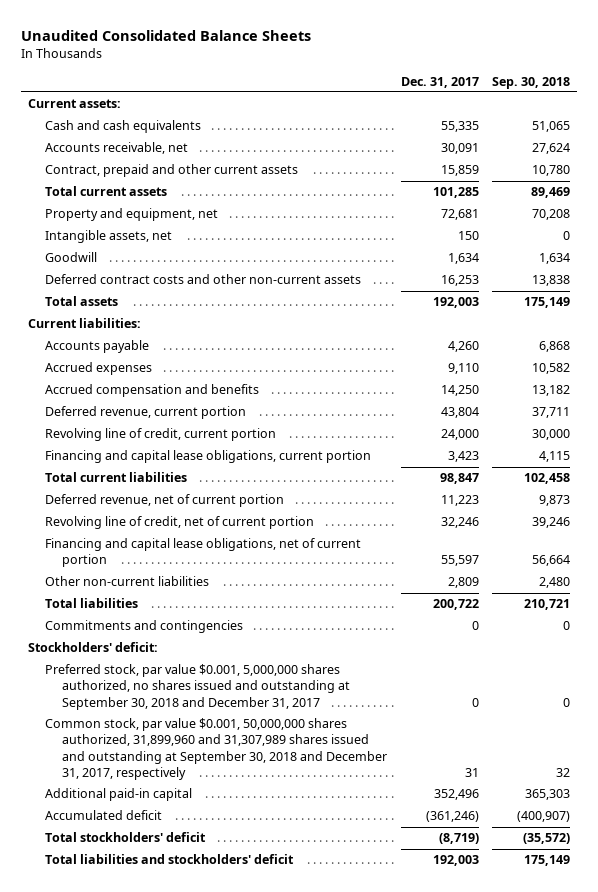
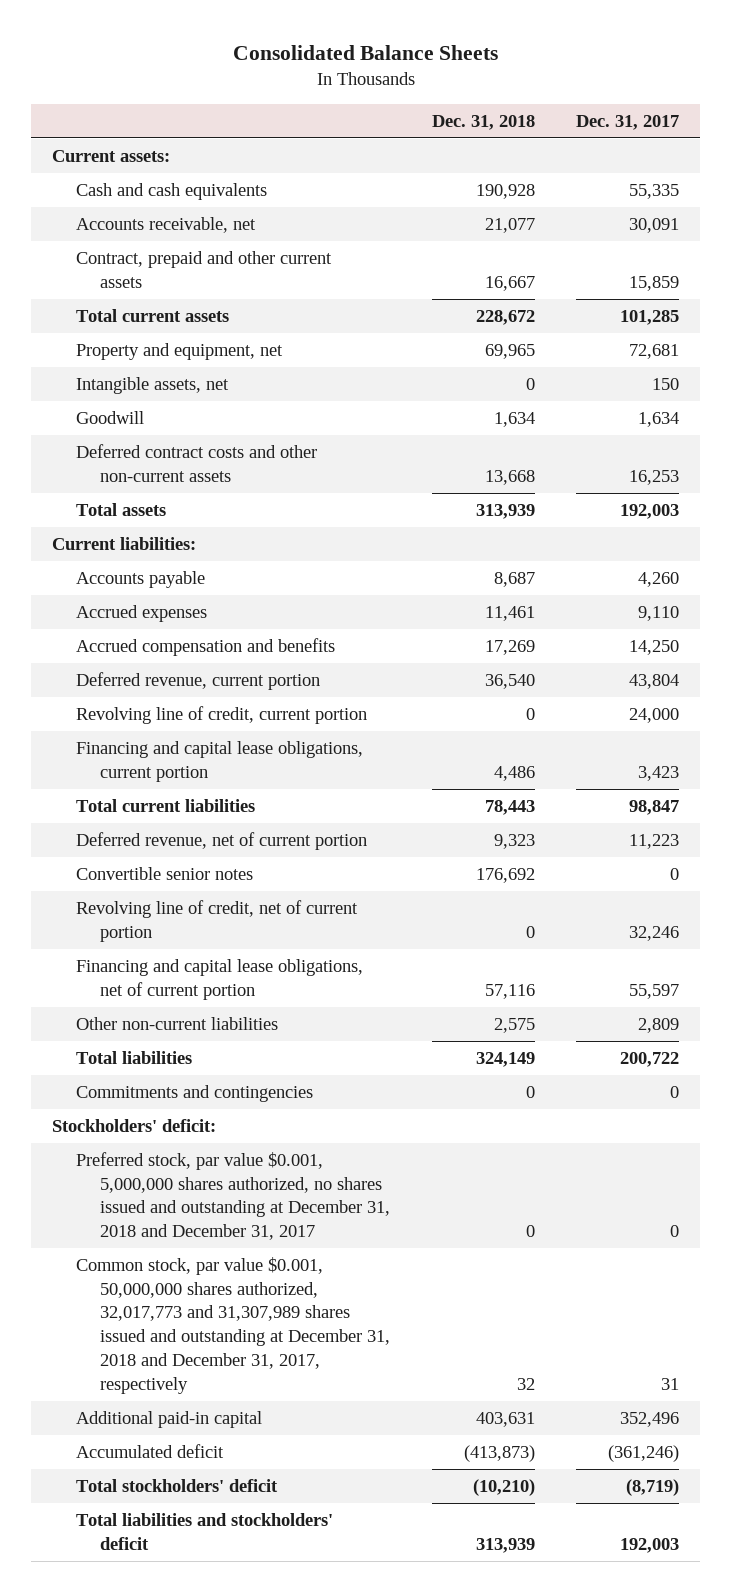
- Unaudited Consolidated Balance Sheets
+ Consolidated Balance Sheets
- | Dec. 31, 2017 | Sep. 30, 2018
+ | Dec. 31, 2018 | Dec. 31, 2017
+ Convertible senior notes | 176,692 | 0
- Preferred stock, par value $0.001, 5,000,000 shares authorized, no shares issued and outstanding at September 30, 2018 and December 31, 2017 | 0 | 0
- Common stock, par value $0.001, 50,000,000 shares authorized, 31,899,960 and 31,307,989 shares issued and outstanding at September 30, 2018 and December 31, 2017, respectively | 31 | 32
+ Preferred stock, par value $0.001, 5,000,000 shares authorized, no shares issued and outstanding at December 31, 2018 and December 31, 2017 | 0 | 0
+ Common stock, par value $0.001, 50,000,000 shares authorized, 32,017,773 and 31,307,989 shares issued and outstanding at December 31, 2018 and December 31, 2017, respectively | 32 | 31

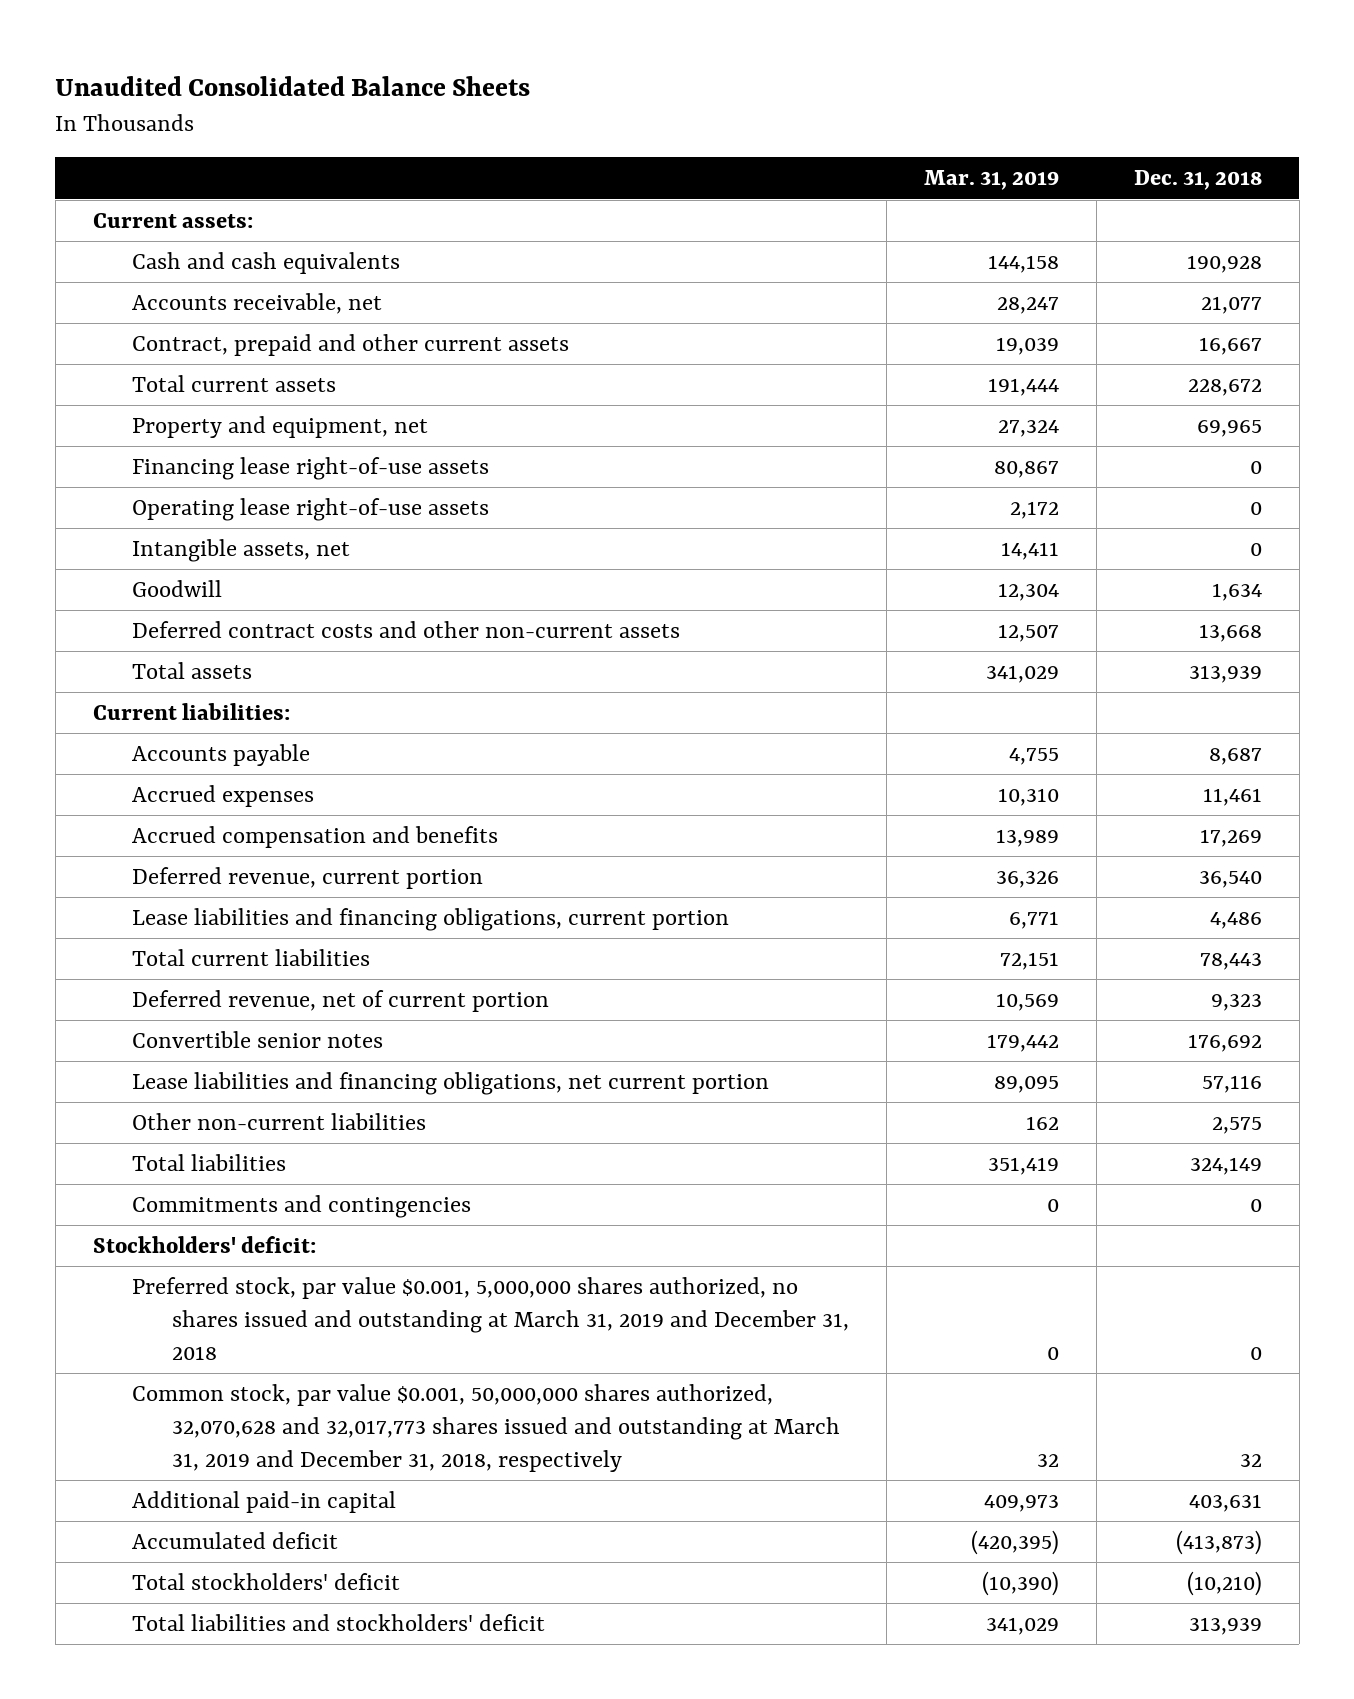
- Consolidated Balance Sheets
+ Unaudited Consolidated Balance Sheets
- | Dec. 31, 2018 | Dec. 31, 2017
+ | Mar. 31, 2019 | Dec. 31, 2018
+ Financing lease right-of-use assets | 80,867 | 0
+ Operating lease right-of-use assets | 2,172 | 0
- Revolving line of credit, current portion | 0 | 24,000
- Financing and capital lease obligations, current portion | 4,486 | 3,423
+ Lease liabilities and financing obligations, current portion | 6,771 | 4,486
- Revolving line of credit, net of current portion | 0 | 32,246
- Financing and capital lease obligations, net of current portion | 57,116 | 55,597
+ Lease liabilities and financing obligations, net current portion | 89,095 | 57,116
- Preferred stock, par value $0.001, 5,000,000 shares authorized, no shares issued and outstanding at December 31, 2018 and December 31, 2017 | 0 | 0
- Common stock, par value $0.001, 50,000,000 shares authorized, 32,017,773 and 31,307,989 shares issued and outstanding at December 31, 2018 and December 31, 2017, respectively | 32 | 31
+ Preferred stock, par value $0.001, 5,000,000 shares authorized, no shares issued and outstanding at March 31, 2019 and December 31, 2018 | 0 | 0
+ Common stock, par value $0.001, 50,000,000 shares authorized, 32,070,628 and 32,017,773 shares issued and outstanding at March 31, 2019 and December 31, 2018, respectively | 32 | 32

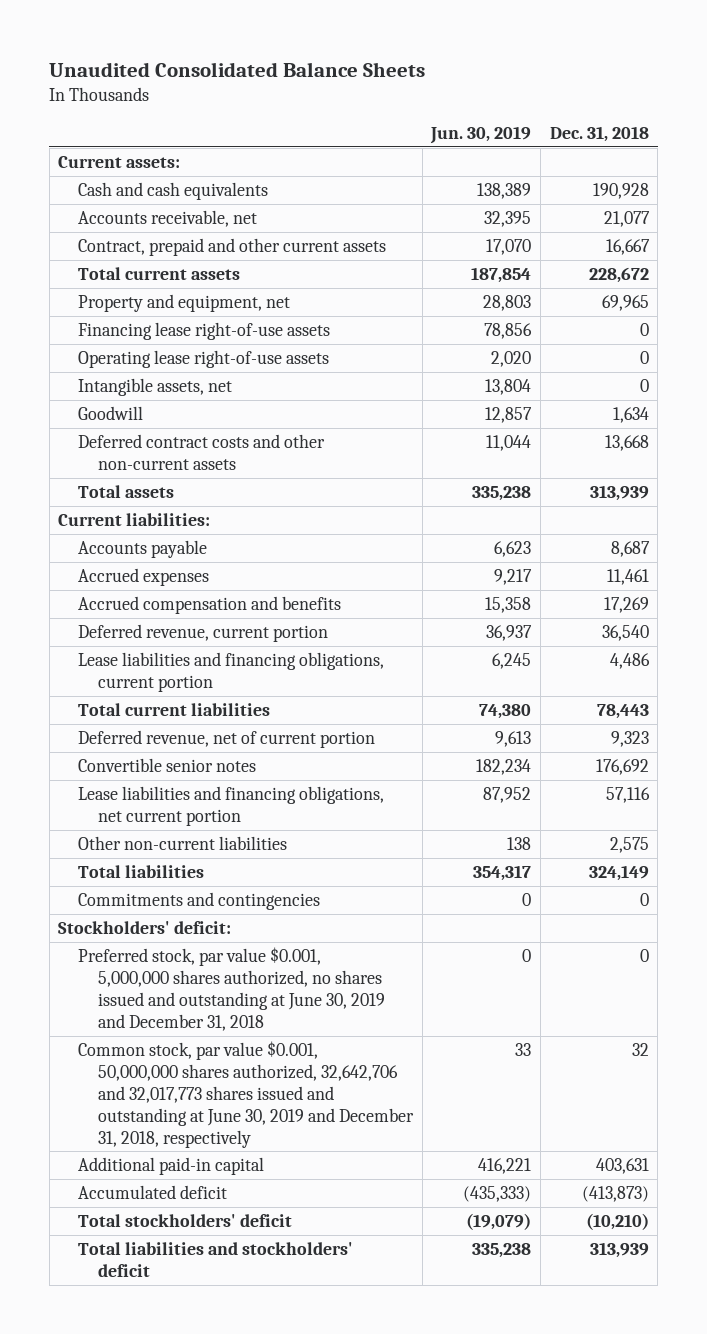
- | Mar. 31, 2019 | Dec. 31, 2018
+ | Jun. 30, 2019 | Dec. 31, 2018
- Preferred stock, par value $0.001, 5,000,000 shares authorized, no shares issued and outstanding at March 31, 2019 and December 31, 2018 | 0 | 0
- Common stock, par value $0.001, 50,000,000 shares authorized, 32,070,628 and 32,017,773 shares issued and outstanding at March 31, 2019 and December 31, 2018, respectively | 32 | 32
+ Preferred stock, par value $0.001, 5,000,000 shares authorized, no shares issued and outstanding at June 30, 2019 and December 31, 2018 | 0 | 0
+ Common stock, par value $0.001, 50,000,000 shares authorized, 32,642,706 and 32,017,773 shares issued and outstanding at June 30, 2019 and December 31, 2018, respectively | 33 | 32

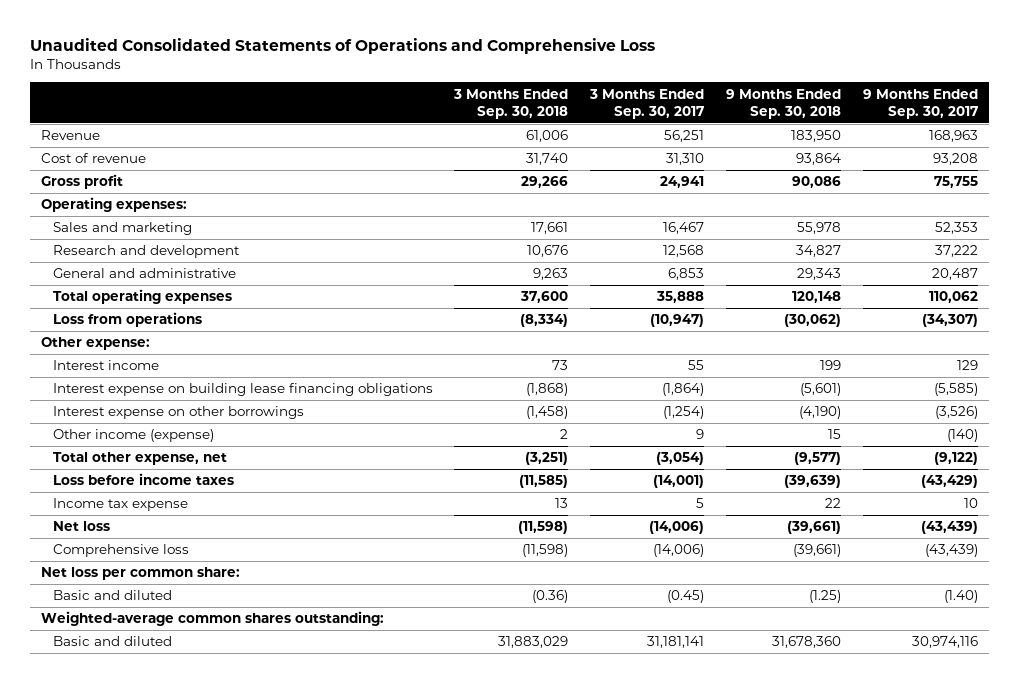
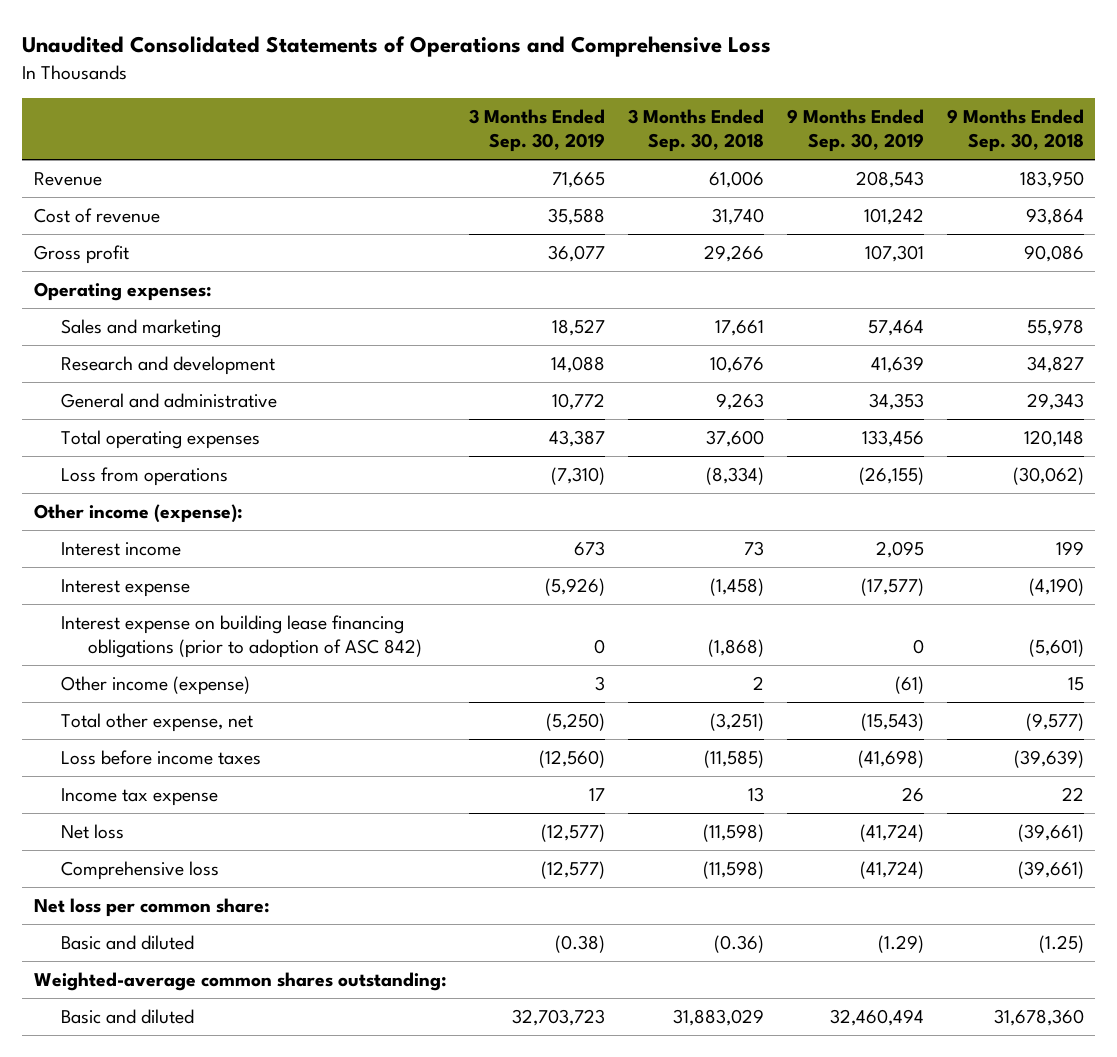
- | 3 Months Ended Sep. 30, 2018 | 3 Months Ended Sep. 30, 2017 | 9 Months Ended Sep. 30, 2018 | 9 Months Ended Sep. 30, 2017
+ | 3 Months Ended Sep. 30, 2019 | 3 Months Ended Sep. 30, 2018 | 9 Months Ended Sep. 30, 2019 | 9 Months Ended Sep. 30, 2018
- Other expense:
+ Other income (expense):
- Interest expense on building lease financing obligations | (1,868) | (1,864) | (5,601) | (5,585)
- Interest expense on other borrowings | (1,458) | (1,254) | (4,190) | (3,526)
+ Interest expense | (5,926) | (1,458) | (17,577) | (4,190)
+ Interest expense on building lease financing obligations (prior to adoption of ASC 842) | 0 | (1,868) | 0 | (5,601)

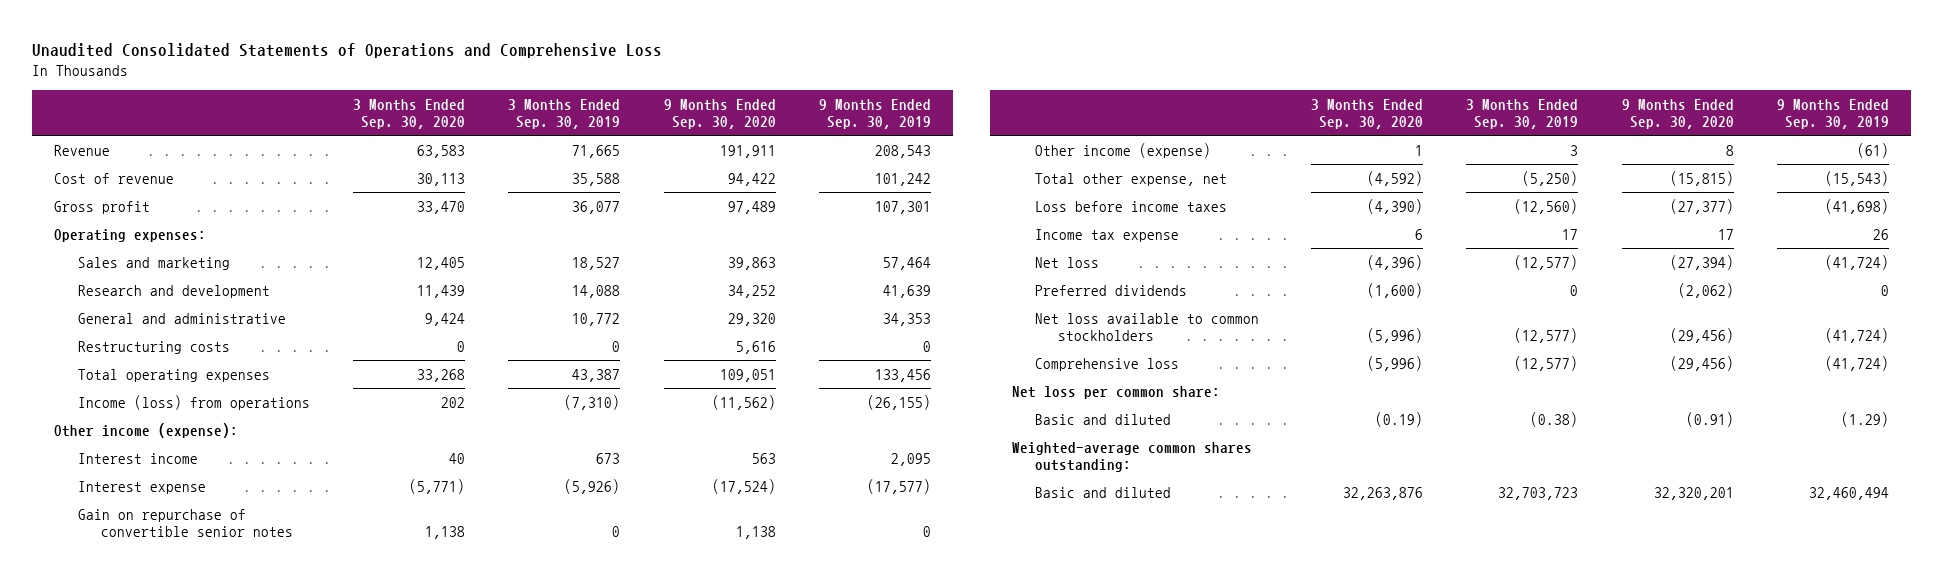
- | 3 Months Ended Sep. 30, 2019 | 3 Months Ended Sep. 30, 2018 | 9 Months Ended Sep. 30, 2019 | 9 Months Ended Sep. 30, 2018
+ | 3 Months Ended Sep. 30, 2020 | 3 Months Ended Sep. 30, 2019 | 9 Months Ended Sep. 30, 2020 | 9 Months Ended Sep. 30, 2019
+ Restructuring costs | 0 | 0 | 5,616 | 0
- Loss from operations | (7,310) | (8,334) | (26,155) | (30,062)
+ Income (loss) from operations | 202 | (7,310) | (11,562) | (26,155)
- Interest expense on building lease financing obligations (prior to adoption of ASC 842) | 0 | (1,868) | 0 | (5,601)
+ Gain on repurchase of convertible senior notes | 1,138 | 0 | 1,138 | 0
+ Preferred dividends | (1,600) | 0 | (2,062) | 0
+ Net loss available to common stockholders | (5,996) | (12,577) | (29,456) | (41,724)

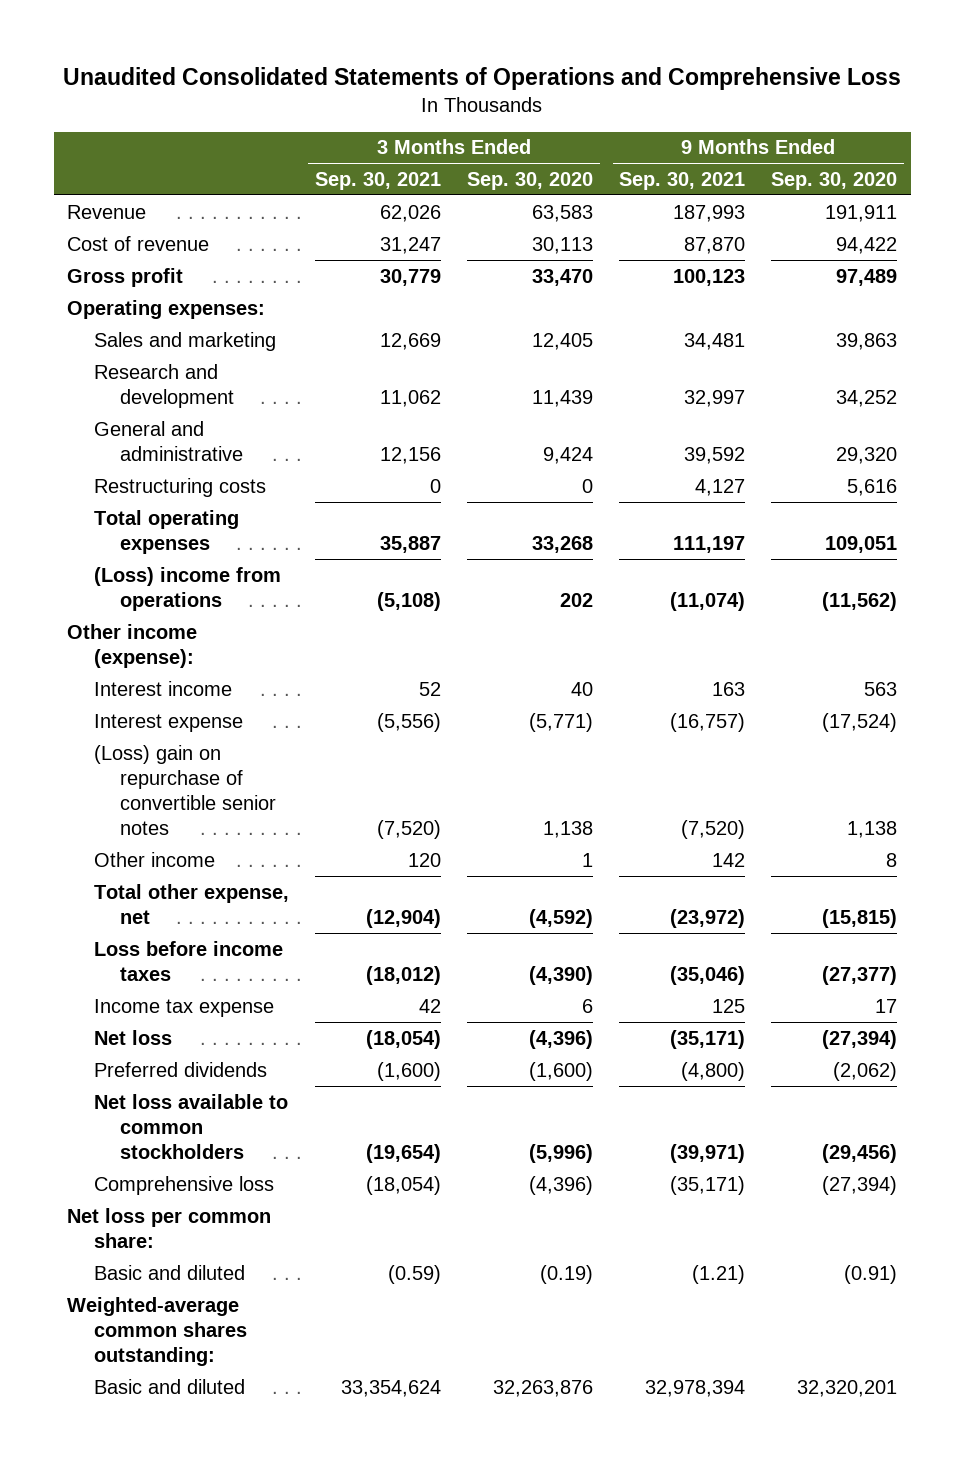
- | 3 Months Ended Sep. 30, 2020 | 3 Months Ended Sep. 30, 2019 | 9 Months Ended Sep. 30, 2020 | 9 Months Ended Sep. 30, 2019
+ | 3 Months Ended Sep. 30, 2021 | 3 Months Ended Sep. 30, 2020 | 9 Months Ended Sep. 30, 2021 | 9 Months Ended Sep. 30, 2020
- Income (loss) from operations | 202 | (7,310) | (11,562) | (26,155)
+ (Loss) income from operations | (5,108) | 202 | (11,074) | (11,562)
- Gain on repurchase of convertible senior notes | 1,138 | 0 | 1,138 | 0
- Other income (expense) | 1 | 3 | 8 | (61)
+ (Loss) gain on repurchase of convertible senior notes | (7,520) | 1,138 | (7,520) | 1,138
+ Other income | 120 | 1 | 142 | 8
- Comprehensive loss | (5,996) | (12,577) | (29,456) | (41,724)
+ Comprehensive loss | (18,054) | (4,396) | (35,171) | (27,394)

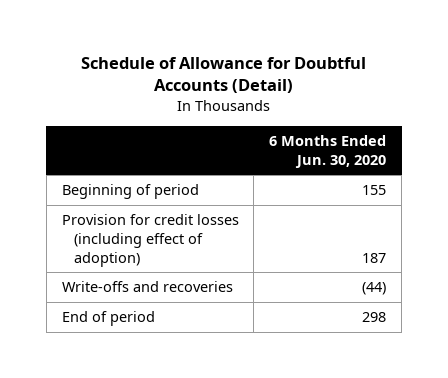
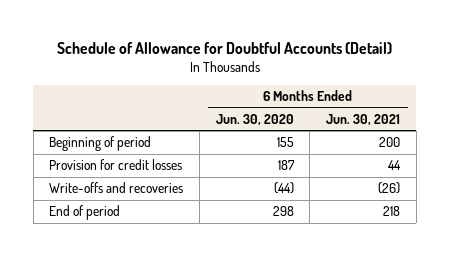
- | 6 Months Ended Jun. 30, 2020
+ | 6 Months Ended Jun. 30, 2020 | 6 Months Ended Jun. 30, 2021
- Provision for credit losses (including effect of adoption) | 187
+ Provision for credit losses | 187 | 44

